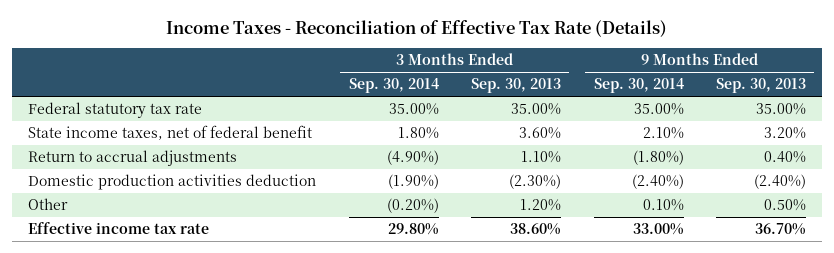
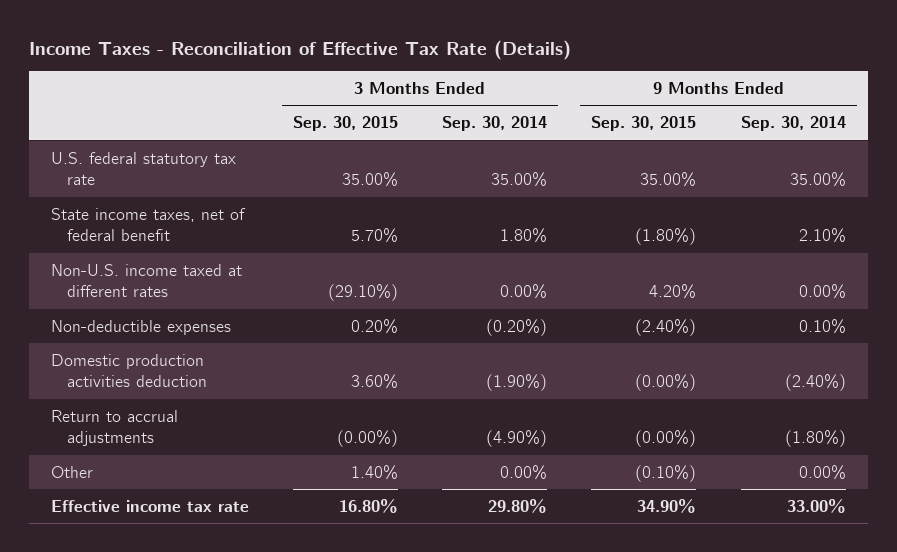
- | 3 Months Ended Sep. 30, 2014 | 3 Months Ended Sep. 30, 2013 | 9 Months Ended Sep. 30, 2014 | 9 Months Ended Sep. 30, 2013
+ | 3 Months Ended Sep. 30, 2015 | 3 Months Ended Sep. 30, 2014 | 9 Months Ended Sep. 30, 2015 | 9 Months Ended Sep. 30, 2014
- Federal statutory tax rate | 35.00% | 35.00% | 35.00% | 35.00%
+ U.S. federal statutory tax rate | 35.00% | 35.00% | 35.00% | 35.00%
+ Non-U.S. income taxed at different rates | (29.10%) | 0.00% | 4.20% | 0.00%
+ Non-deductible expenses | 0.20% | (0.20%) | (2.40%) | 0.10%
- Other | (0.20%) | 1.20% | 0.10% | 0.50%
moved down: Return to accrual adjustments | (0.00%) | (4.90%) | (0.00%) | (1.80%)
+ Other | 1.40% | 0.00% | (0.10%) | 0.00%

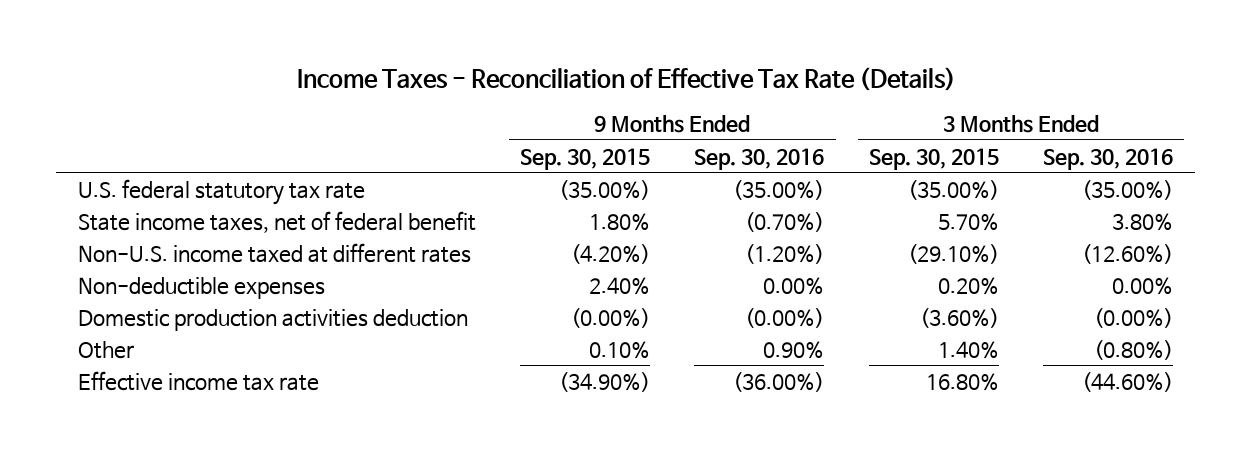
- | 3 Months Ended Sep. 30, 2015 | 3 Months Ended Sep. 30, 2014 | 9 Months Ended Sep. 30, 2015 | 9 Months Ended Sep. 30, 2014
+ | 9 Months Ended Sep. 30, 2015 | 9 Months Ended Sep. 30, 2016 | 3 Months Ended Sep. 30, 2015 | 3 Months Ended Sep. 30, 2016
- U.S. federal statutory tax rate | 35.00% | 35.00% | 35.00% | 35.00%
- State income taxes, net of federal benefit | 5.70% | 1.80% | (1.80%) | 2.10%
- Non-U.S. income taxed at different rates | (29.10%) | 0.00% | 4.20% | 0.00%
- Non-deductible expenses | 0.20% | (0.20%) | (2.40%) | 0.10%
- Domestic production activities deduction | 3.60% | (1.90%) | (0.00%) | (2.40%)
- Return to accrual adjustments | (0.00%) | (4.90%) | (0.00%) | (1.80%)
- Other | 1.40% | 0.00% | (0.10%) | 0.00%
- Effective income tax rate | 16.80% | 29.80% | 34.90% | 33.00%
+ U.S. federal statutory tax rate | (35.00%) | (35.00%) | (35.00%) | (35.00%)
+ State income taxes, net of federal benefit | 1.80% | (0.70%) | 5.70% | 3.80%
+ Non-U.S. income taxed at different rates | (4.20%) | (1.20%) | (29.10%) | (12.60%)
+ Non-deductible expenses | 2.40% | 0.00% | 0.20% | 0.00%
+ Domestic production activities deduction | (0.00%) | (0.00%) | (3.60%) | (0.00%)
+ Other | 0.10% | 0.90% | 1.40% | (0.80%)
+ Effective income tax rate | (34.90%) | (36.00%) | 16.80% | (44.60%)

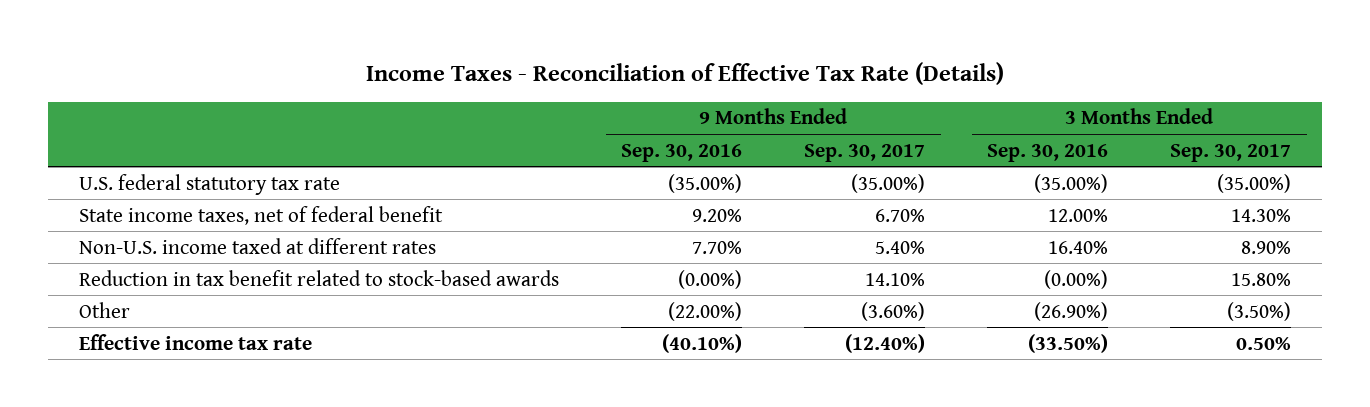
- | 9 Months Ended Sep. 30, 2015 | 9 Months Ended Sep. 30, 2016 | 3 Months Ended Sep. 30, 2015 | 3 Months Ended Sep. 30, 2016
+ | 9 Months Ended Sep. 30, 2016 | 9 Months Ended Sep. 30, 2017 | 3 Months Ended Sep. 30, 2016 | 3 Months Ended Sep. 30, 2017
- State income taxes, net of federal benefit | 1.80% | (0.70%) | 5.70% | 3.80%
- Non-U.S. income taxed at different rates | (4.20%) | (1.20%) | (29.10%) | (12.60%)
- Non-deductible expenses | 2.40% | 0.00% | 0.20% | 0.00%
- Domestic production activities deduction | (0.00%) | (0.00%) | (3.60%) | (0.00%)
- Other | 0.10% | 0.90% | 1.40% | (0.80%)
- Effective income tax rate | (34.90%) | (36.00%) | 16.80% | (44.60%)
+ State income taxes, net of federal benefit | 9.20% | 6.70% | 12.00% | 14.30%
+ Non-U.S. income taxed at different rates | 7.70% | 5.40% | 16.40% | 8.90%
+ Reduction in tax benefit related to stock-based awards | (0.00%) | 14.10% | (0.00%) | 15.80%
+ Other | (22.00%) | (3.60%) | (26.90%) | (3.50%)
+ Effective income tax rate | (40.10%) | (12.40%) | (33.50%) | 0.50%

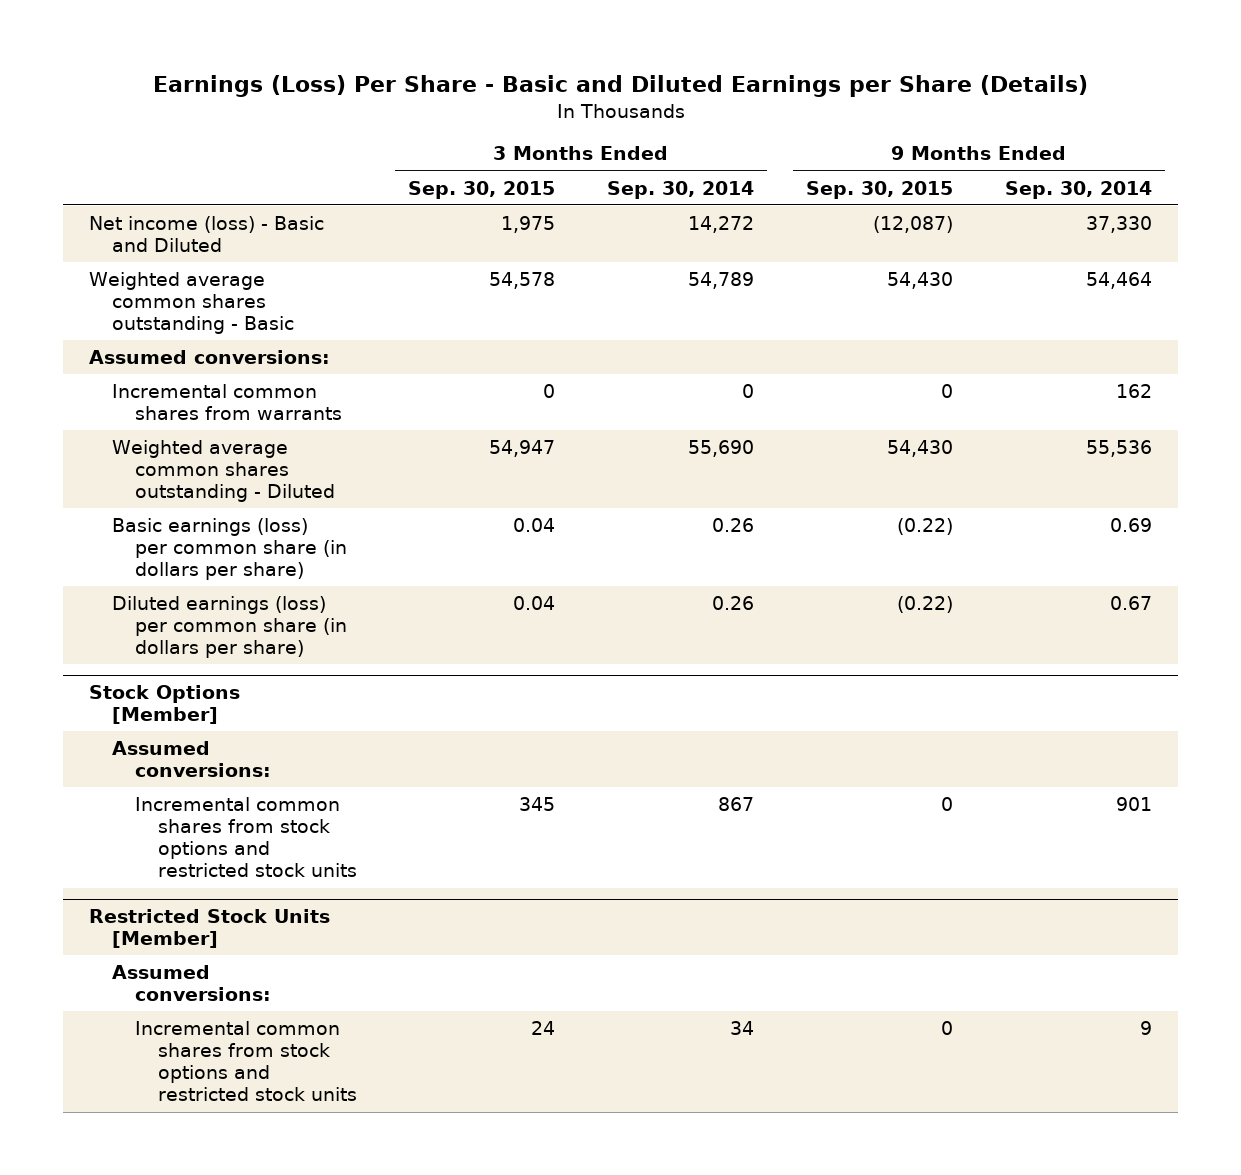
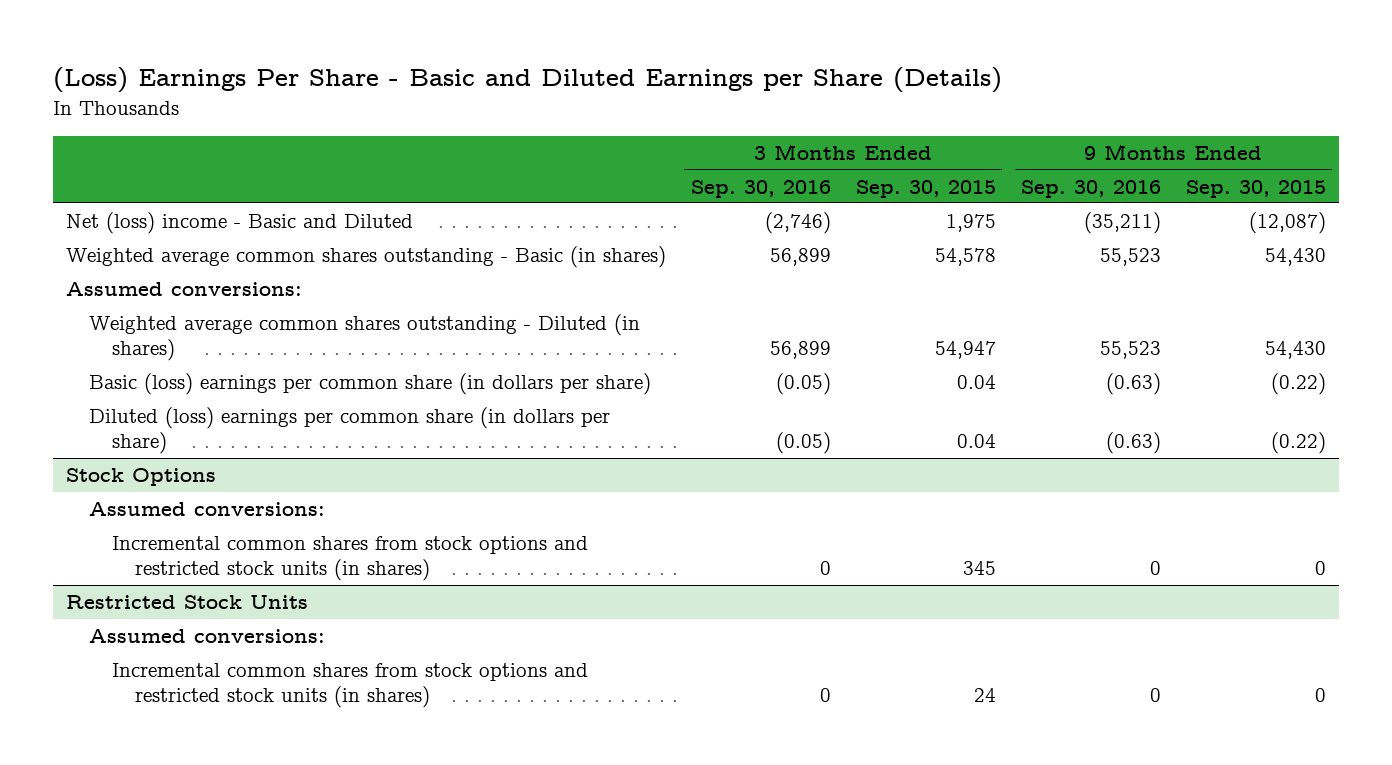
- Earnings (Loss) Per Share - Basic and Diluted Earnings per Share (Details)
+ (Loss) Earnings Per Share - Basic and Diluted Earnings per Share (Details)
- | 3 Months Ended Sep. 30, 2015 | 3 Months Ended Sep. 30, 2014 | 9 Months Ended Sep. 30, 2015 | 9 Months Ended Sep. 30, 2014
+ | 3 Months Ended Sep. 30, 2016 | 3 Months Ended Sep. 30, 2015 | 9 Months Ended Sep. 30, 2016 | 9 Months Ended Sep. 30, 2015
- Net income (loss) - Basic and Diluted | 1,975 | 14,272 | (12,087) | 37,330
- Weighted average common shares outstanding - Basic | 54,578 | 54,789 | 54,430 | 54,464
+ Net (loss) income - Basic and Diluted | (2,746) | 1,975 | (35,211) | (12,087)
+ Weighted average common shares outstanding - Basic (in shares) | 56,899 | 54,578 | 55,523 | 54,430
- Incremental common shares from warrants | 0 | 0 | 0 | 162
- Weighted average common shares outstanding - Diluted | 54,947 | 55,690 | 54,430 | 55,536
- Basic earnings (loss) per common share (in dollars per share) | 0.04 | 0.26 | (0.22) | 0.69
- Diluted earnings (loss) per common share (in dollars per share) | 0.04 | 0.26 | (0.22) | 0.67
- Stock Options [Member]
+ Weighted average common shares outstanding - Diluted (in shares) | 56,899 | 54,947 | 55,523 | 54,430
+ Basic (loss) earnings per common share (in dollars per share) | (0.05) | 0.04 | (0.63) | (0.22)
+ Diluted (loss) earnings per common share (in dollars per share) | (0.05) | 0.04 | (0.63) | (0.22)
+ Stock Options
- Incremental common shares from stock options and restricted stock units | 345 | 867 | 0 | 901
- Restricted Stock Units [Member]
+ Incremental common shares from stock options and restricted stock units (in shares) | 0 | 345 | 0 | 0
+ Restricted Stock Units
- Incremental common shares from stock options and restricted stock units | 24 | 34 | 0 | 9
+ Incremental common shares from stock options and restricted stock units (in shares) | 0 | 24 | 0 | 0

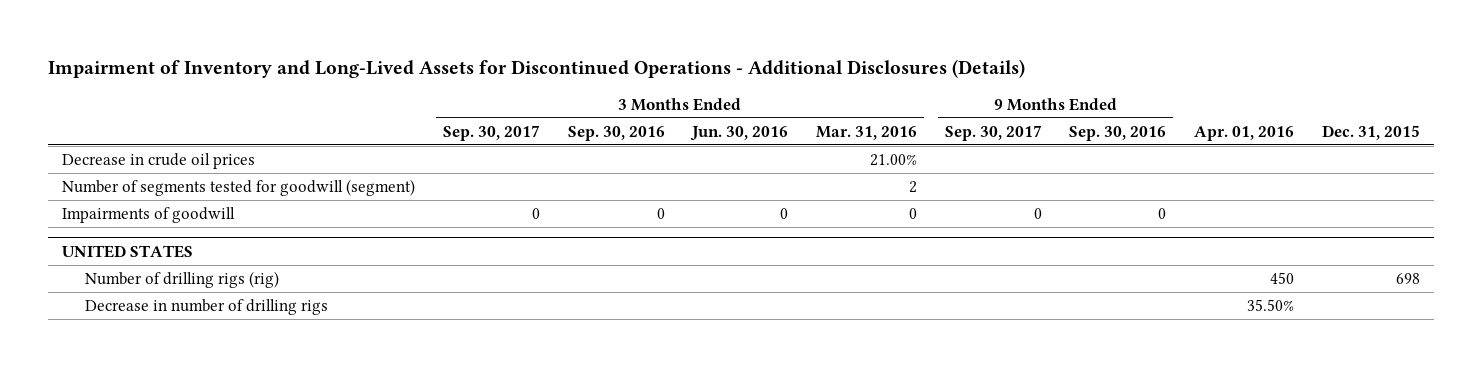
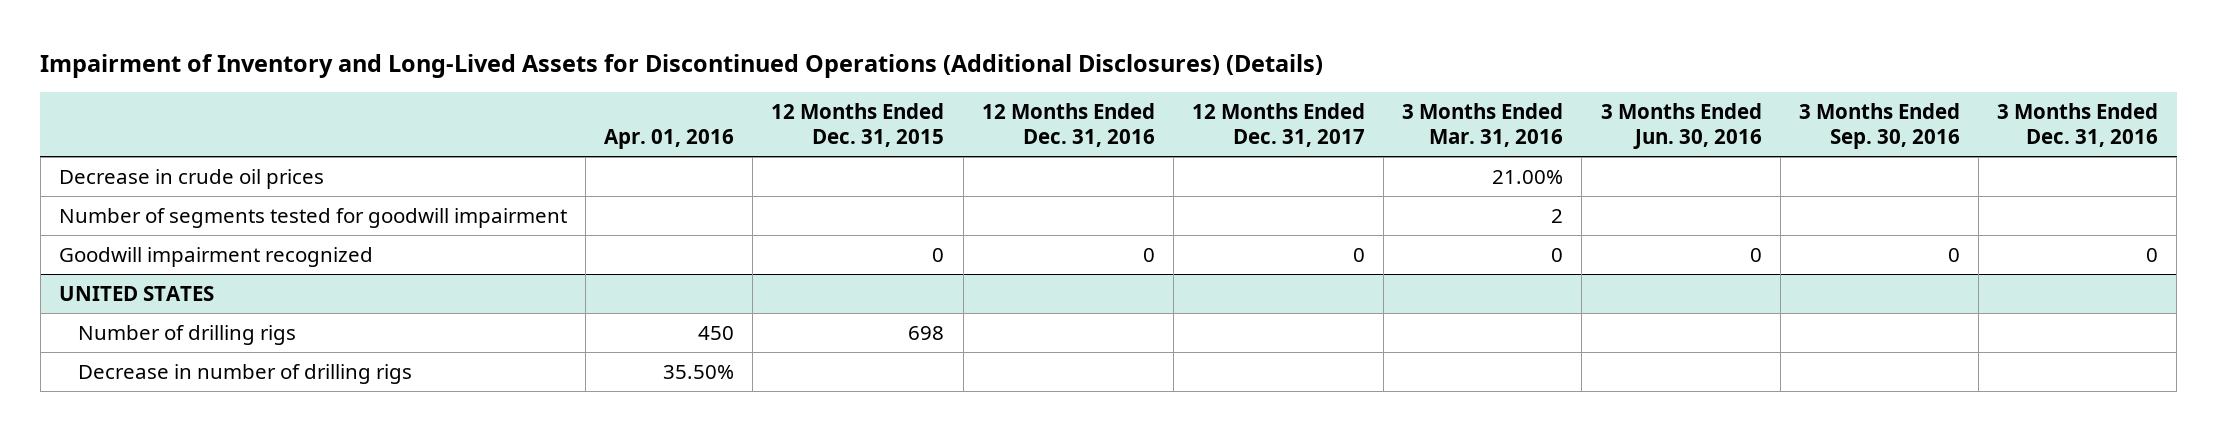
- Impairment of Inventory and Long-Lived Assets for Discontinued Operations - Additional Disclosures (Details)
+ Impairment of Inventory and Long-Lived Assets for Discontinued Operations (Additional Disclosures) (Details)
- | 3 Months Ended Sep. 30, 2017 | 3 Months Ended Sep. 30, 2016 | 3 Months Ended Jun. 30, 2016 | 3 Months Ended Mar. 31, 2016 | 9 Months Ended Sep. 30, 2017 | 9 Months Ended Sep. 30, 2016 | Apr. 01, 2016 | Dec. 31, 2015
+ | Apr. 01, 2016 | 12 Months Ended Dec. 31, 2015 | 12 Months Ended Dec. 31, 2016 | 12 Months Ended Dec. 31, 2017 | 3 Months Ended Mar. 31, 2016 | 3 Months Ended Jun. 30, 2016 | 3 Months Ended Sep. 30, 2016 | 3 Months Ended Dec. 31, 2016
- Number of segments tested for goodwill (segment) | | | | 2 | | | |
- Impairments of goodwill | 0 | 0 | 0 | 0 | 0 | 0 | |
+ Number of segments tested for goodwill impairment | | | | | 2 | | |
+ Goodwill impairment recognized | | 0 | 0 | 0 | 0 | 0 | 0 | 0
@ UNITED STATES
- Number of drilling rigs (rig) | | | | | | | 450 | 698
+ Number of drilling rigs | 450 | 698 | | | | | |

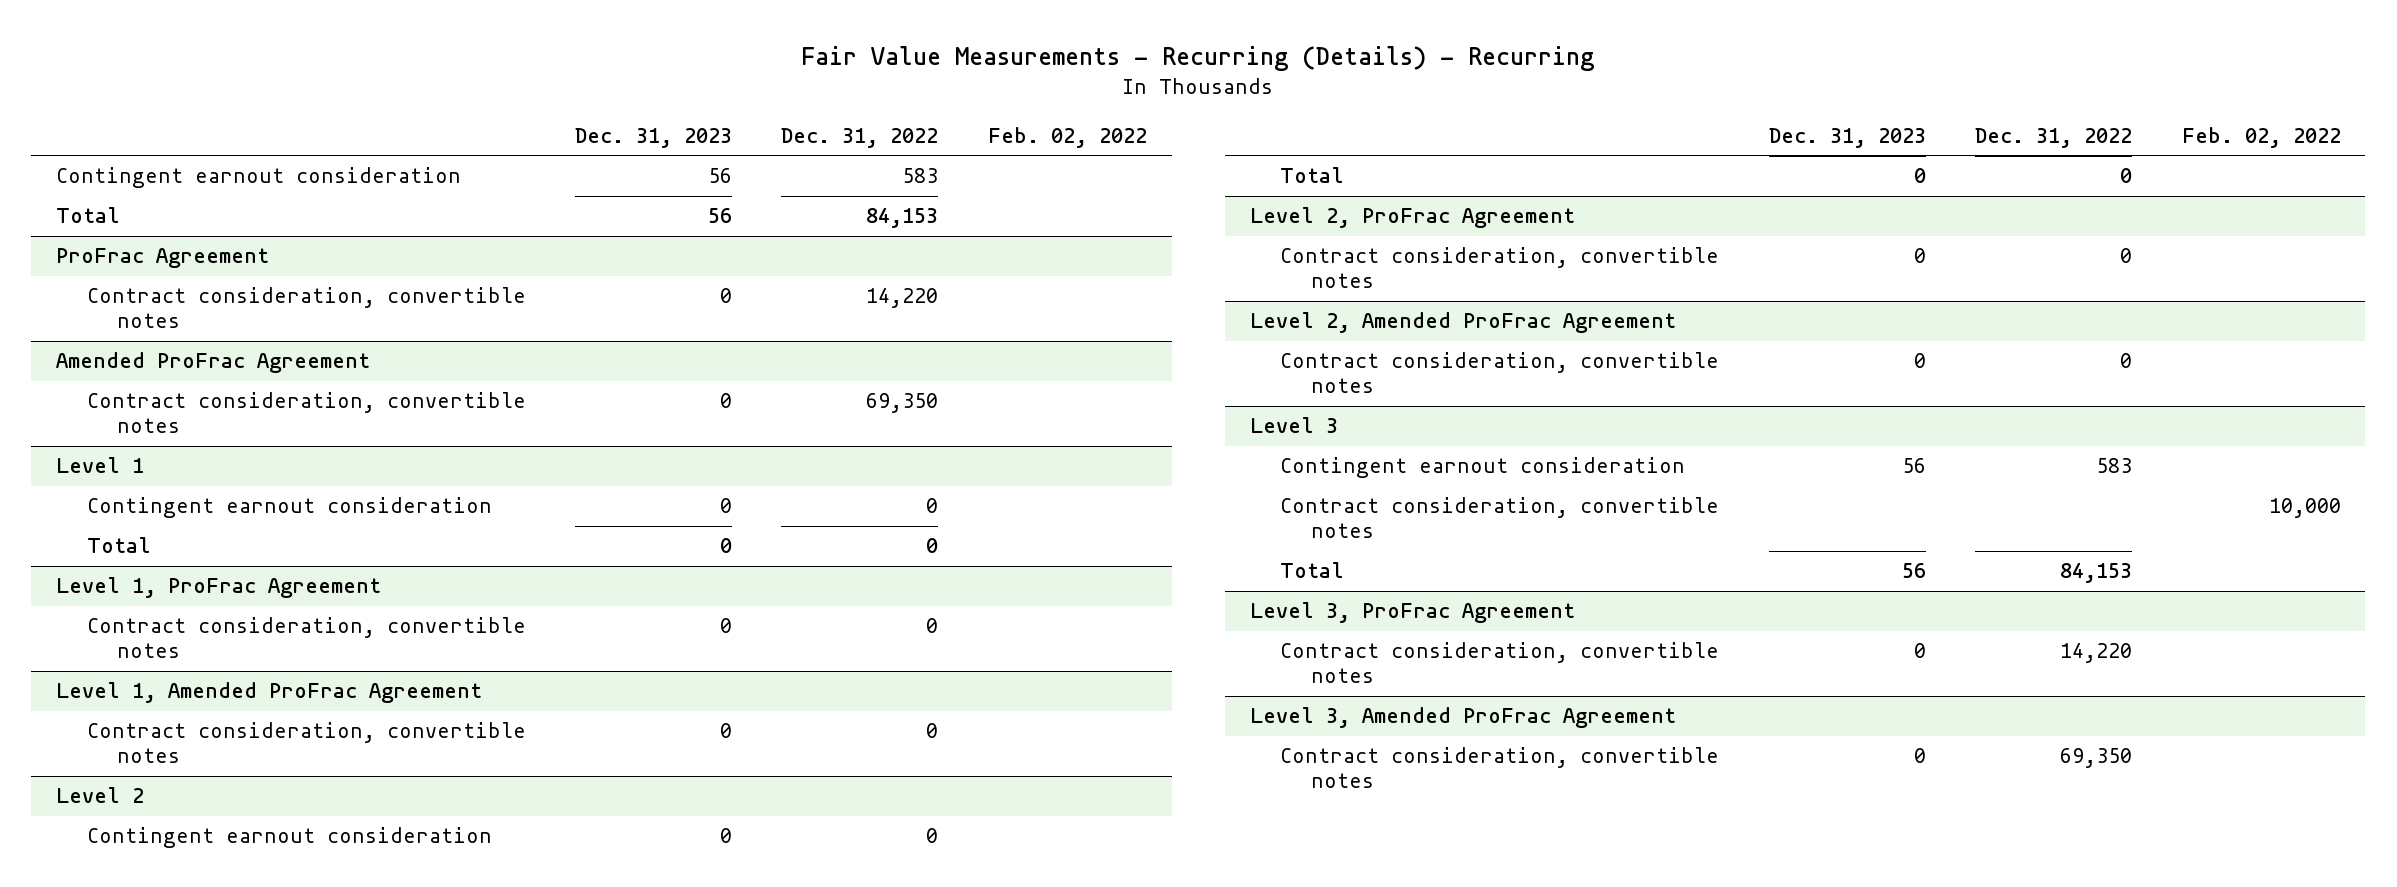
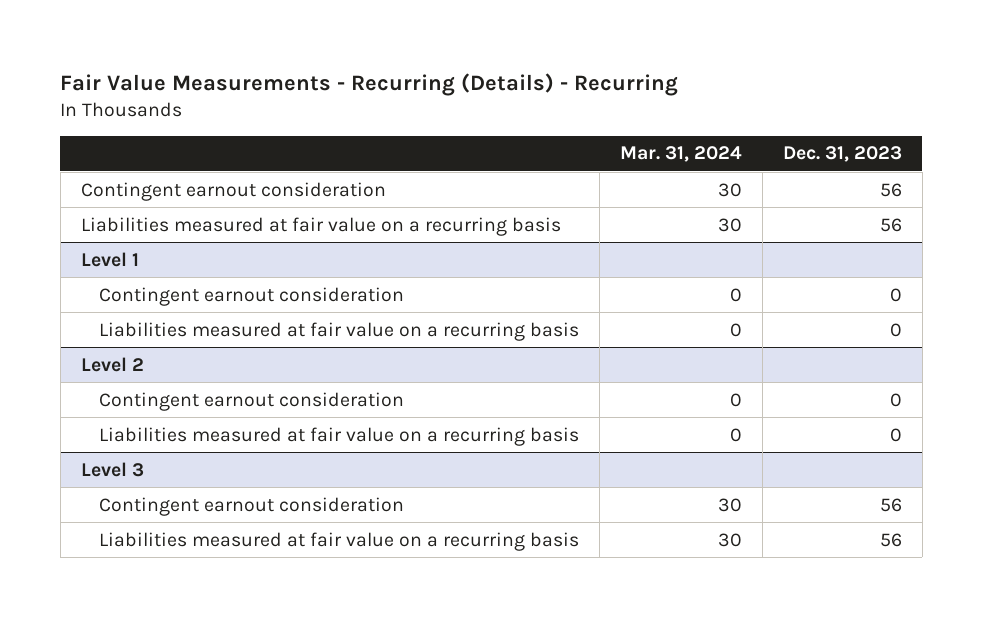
- | Dec. 31, 2023 | Dec. 31, 2022 | Feb. 02, 2022
+ | Mar. 31, 2024 | Dec. 31, 2023
- Total | 56 | 84,153 |
- ProFrac Agreement
- Contract consideration, convertible notes | 0 | 14,220 |
- Amended ProFrac Agreement
- Contract consideration, convertible notes | 0 | 69,350 |
+ Liabilities measured at fair value on a recurring basis | 30 | 56
@ Level 1
- Total | 0 | 0 |
- Level 1, ProFrac Agreement
- Contract consideration, convertible notes | 0 | 0 |
- Level 1, Amended ProFrac Agreement
- Contract consideration, convertible notes | 0 | 0 |
@ Level 1
+ Liabilities measured at fair value on a recurring basis | 0 | 0
@ Level 2
- Total | 0 | 0 |
- Level 2, ProFrac Agreement
- Contract consideration, convertible notes | 0 | 0 |
- Level 2, Amended ProFrac Agreement
- Contract consideration, convertible notes | 0 | 0 |
@ Level 2
+ Liabilities measured at fair value on a recurring basis | 0 | 0
@ Level 3
- Contract consideration, convertible notes | | | 10,000
- Total | 56 | 84,153 |
- Level 3, ProFrac Agreement
- Contract consideration, convertible notes | 0 | 14,220 |
- Level 3, Amended ProFrac Agreement
- Contract consideration, convertible notes | 0 | 69,350 |
@ Level 3
+ Liabilities measured at fair value on a recurring basis | 30 | 56

